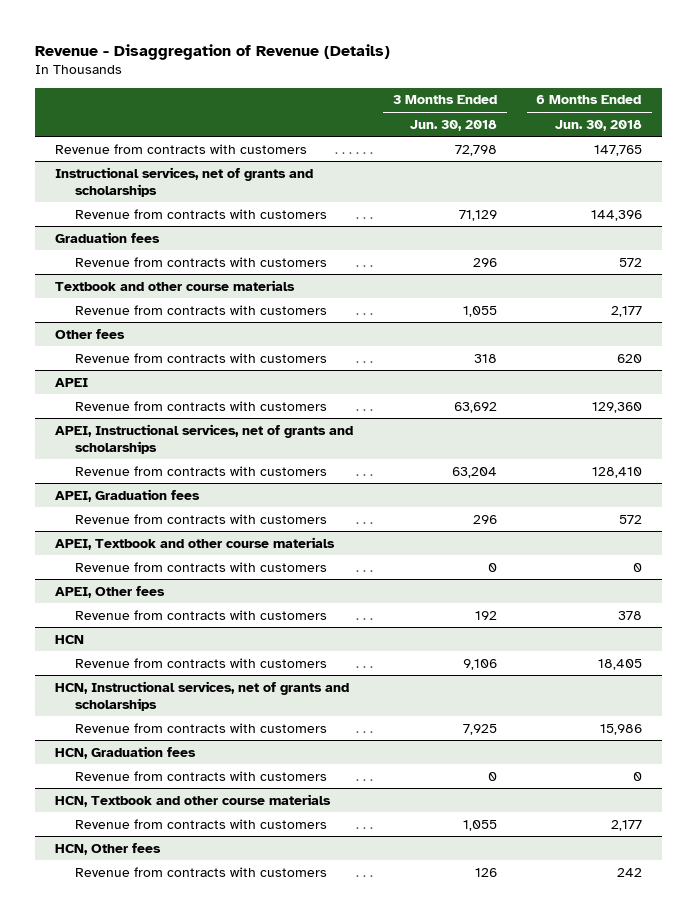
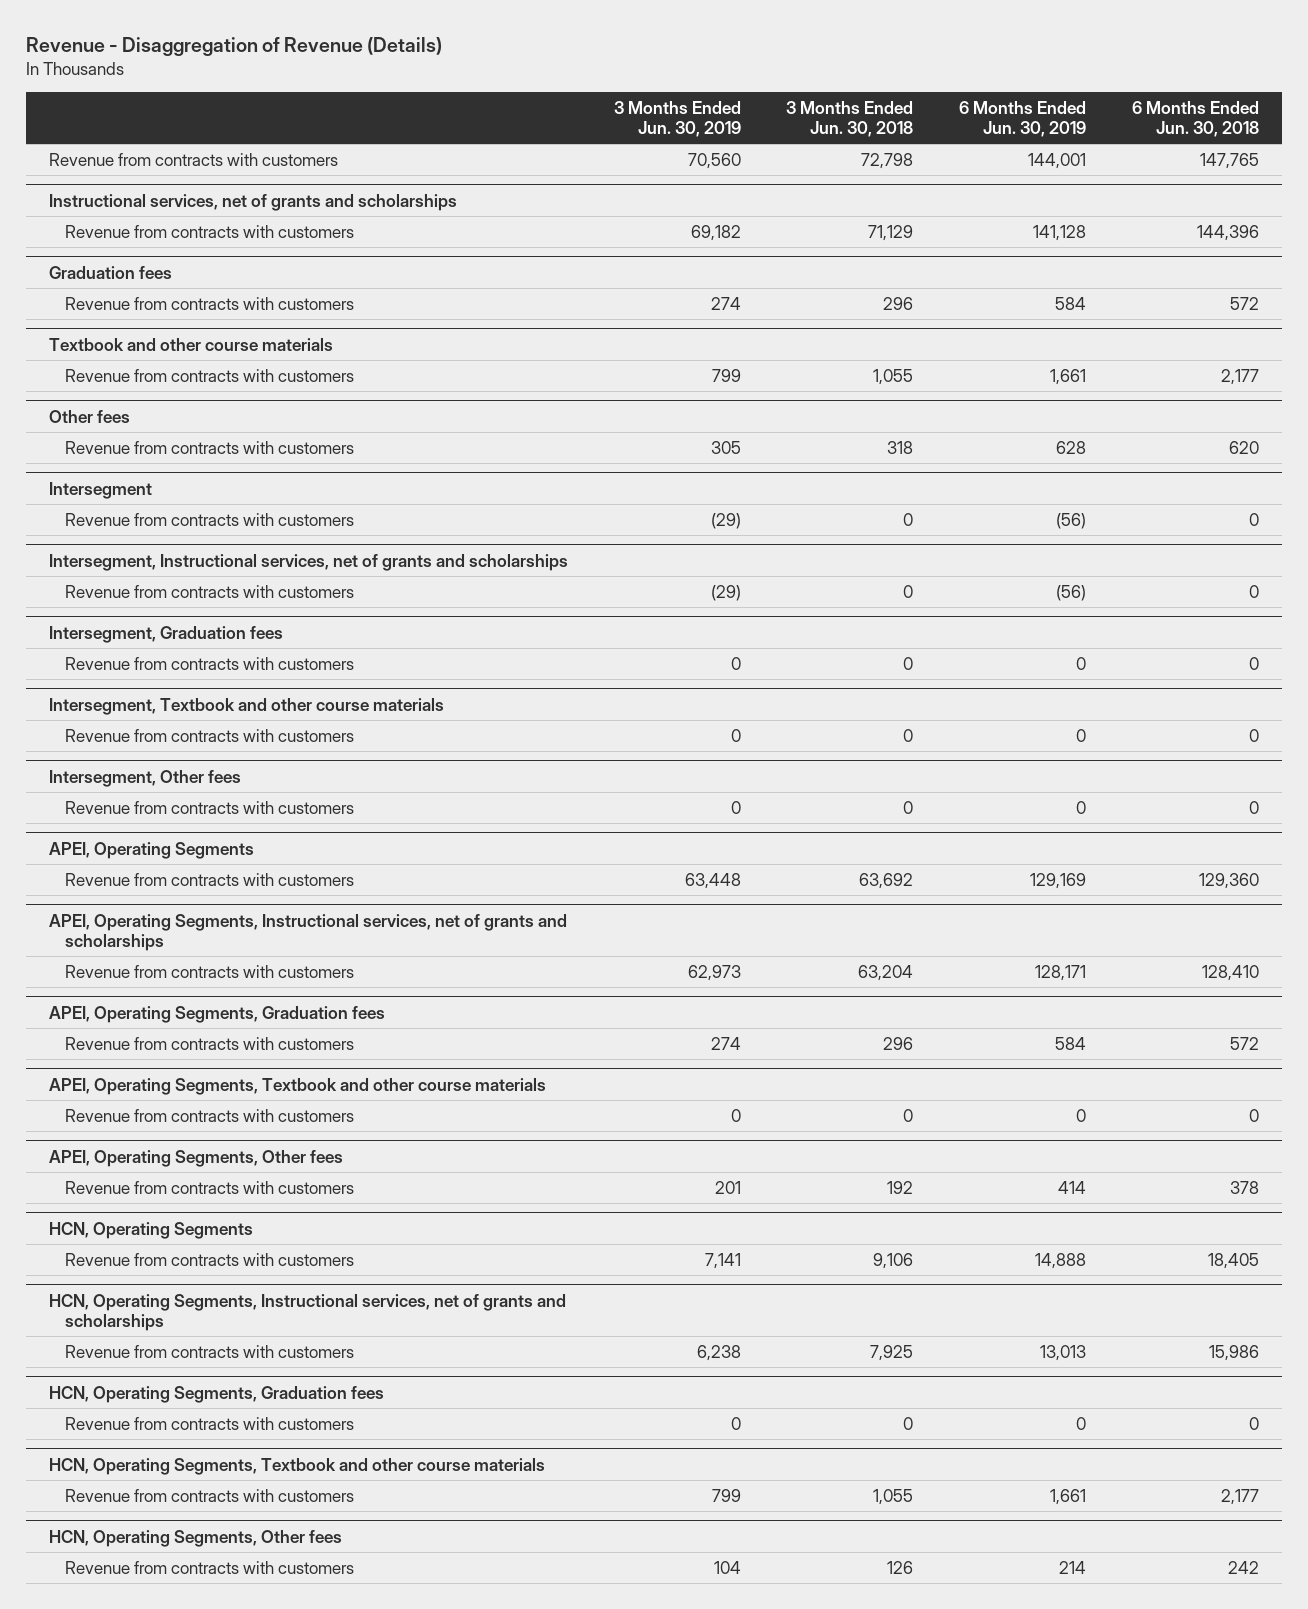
- | 3 Months Ended Jun. 30, 2018 | 6 Months Ended Jun. 30, 2018
+ | 3 Months Ended Jun. 30, 2019 | 3 Months Ended Jun. 30, 2018 | 6 Months Ended Jun. 30, 2019 | 6 Months Ended Jun. 30, 2018
- APEI
+ Intersegment
+ Revenue from contracts with customers | (29) | 0 | (56) | 0
+ Intersegment, Instructional services, net of grants and scholarships
+ Revenue from contracts with customers | (29) | 0 | (56) | 0
+ Intersegment, Graduation fees
+ Revenue from contracts with customers | 0 | 0 | 0 | 0
+ Intersegment, Textbook and other course materials
+ Revenue from contracts with customers | 0 | 0 | 0 | 0
+ Intersegment, Other fees
+ Revenue from contracts with customers | 0 | 0 | 0 | 0
+ APEI, Operating Segments
- APEI, Instructional services, net of grants and scholarships
+ APEI, Operating Segments, Instructional services, net of grants and scholarships
- APEI, Graduation fees
+ APEI, Operating Segments, Graduation fees
- APEI, Textbook and other course materials
+ APEI, Operating Segments, Textbook and other course materials
- APEI, Other fees
+ APEI, Operating Segments, Other fees
- HCN
+ HCN, Operating Segments
- HCN, Instructional services, net of grants and scholarships
+ HCN, Operating Segments, Instructional services, net of grants and scholarships
- HCN, Graduation fees
+ HCN, Operating Segments, Graduation fees
- HCN, Textbook and other course materials
+ HCN, Operating Segments, Textbook and other course materials
- HCN, Other fees
+ HCN, Operating Segments, Other fees

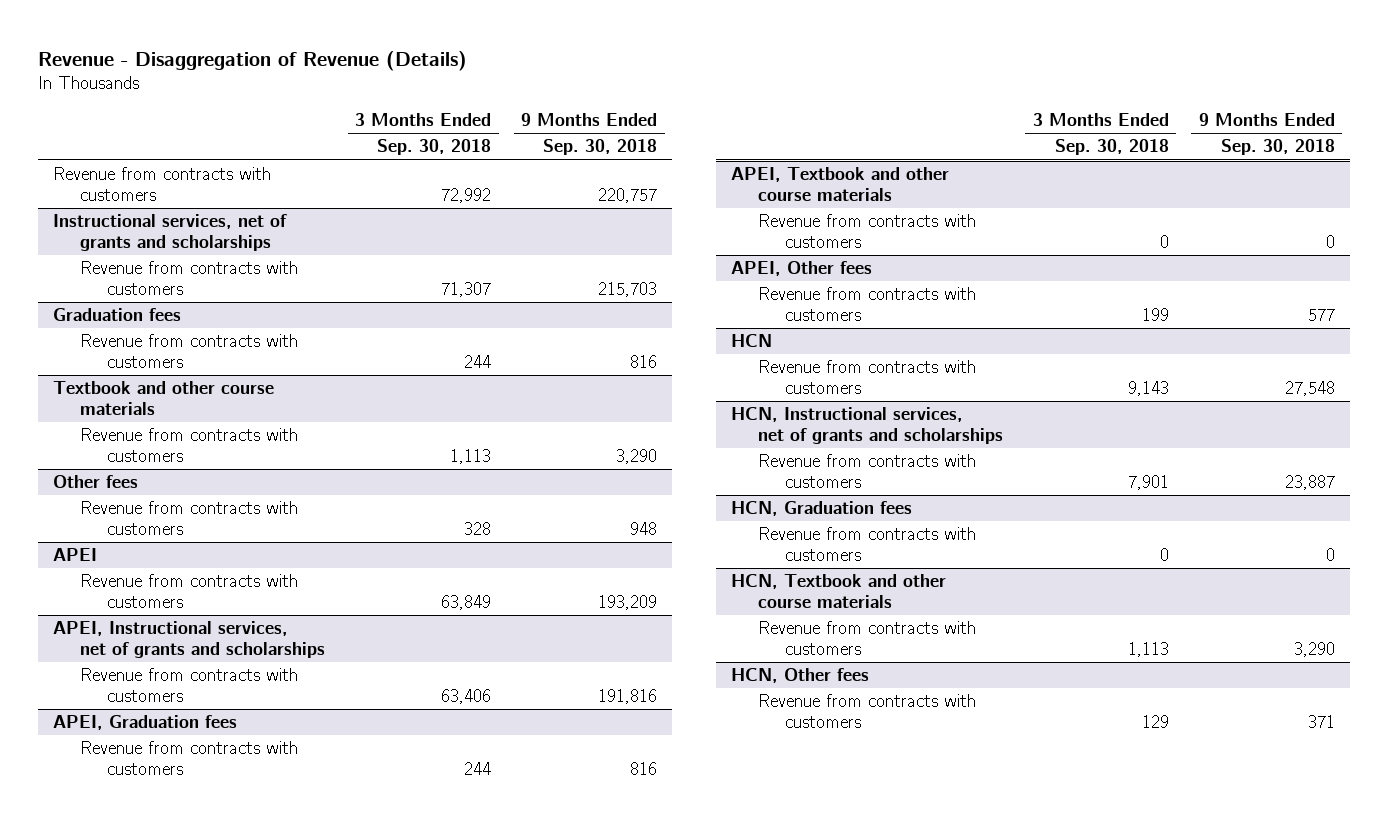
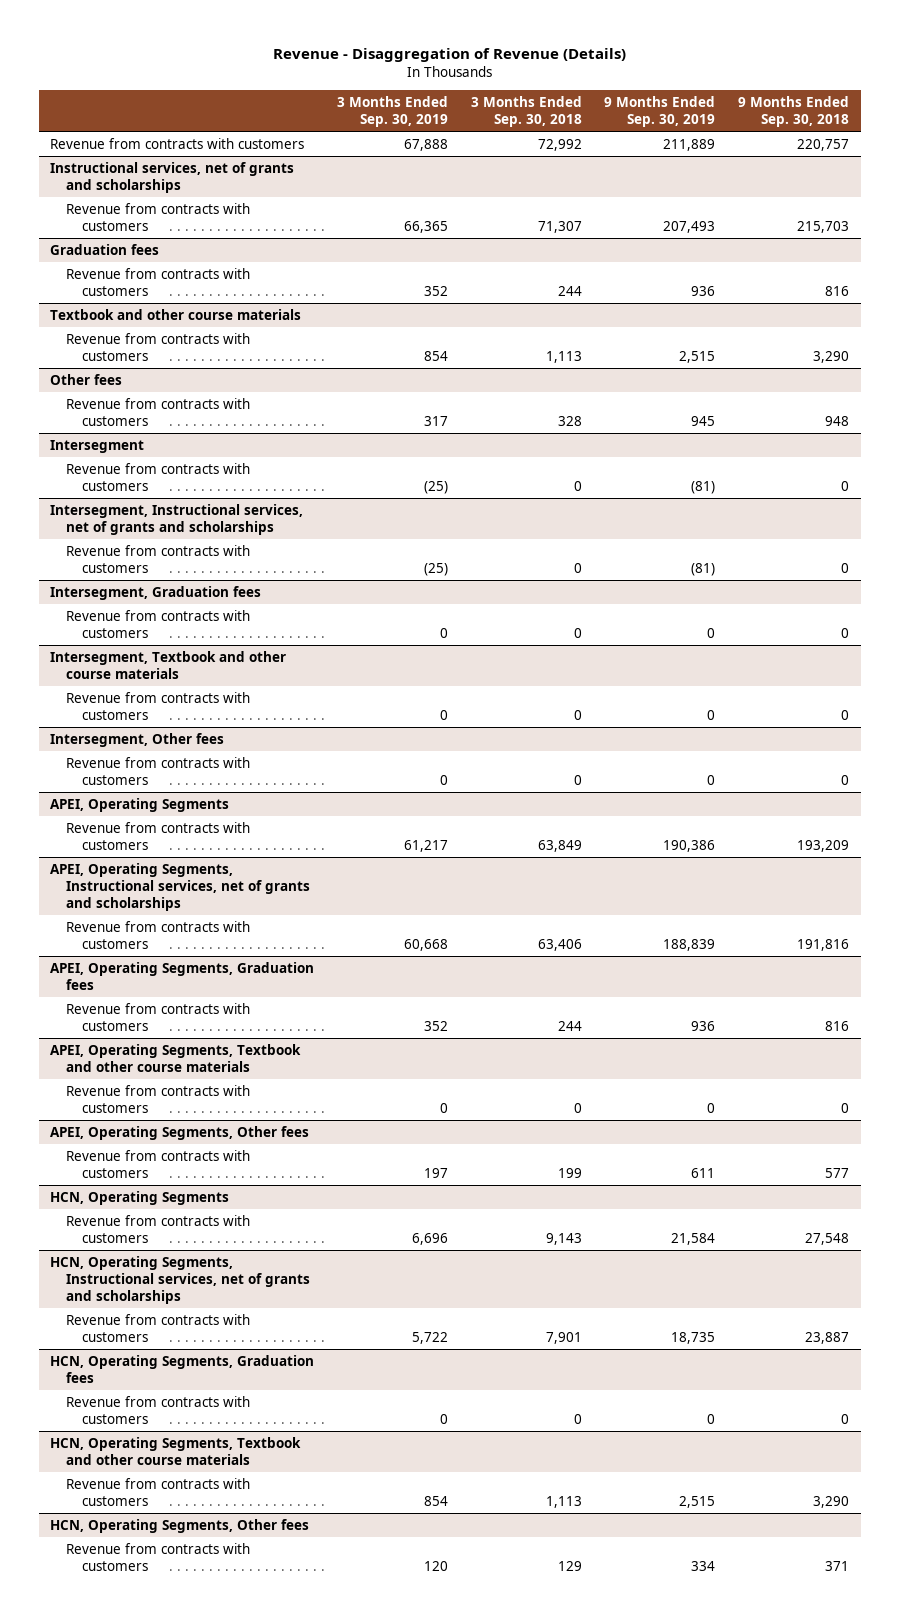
- | 3 Months Ended Sep. 30, 2018 | 9 Months Ended Sep. 30, 2018
+ | 3 Months Ended Sep. 30, 2019 | 3 Months Ended Sep. 30, 2018 | 9 Months Ended Sep. 30, 2019 | 9 Months Ended Sep. 30, 2018
- APEI
+ Intersegment
+ Revenue from contracts with customers | (25) | 0 | (81) | 0
+ Intersegment, Instructional services, net of grants and scholarships
+ Revenue from contracts with customers | (25) | 0 | (81) | 0
+ Intersegment, Graduation fees
+ Revenue from contracts with customers | 0 | 0 | 0 | 0
+ Intersegment, Textbook and other course materials
+ Revenue from contracts with customers | 0 | 0 | 0 | 0
+ Intersegment, Other fees
+ Revenue from contracts with customers | 0 | 0 | 0 | 0
+ APEI, Operating Segments
- APEI, Instructional services, net of grants and scholarships
+ APEI, Operating Segments, Instructional services, net of grants and scholarships
- APEI, Graduation fees
+ APEI, Operating Segments, Graduation fees
- APEI, Textbook and other course materials
+ APEI, Operating Segments, Textbook and other course materials
- APEI, Other fees
+ APEI, Operating Segments, Other fees
- HCN
+ HCN, Operating Segments
- HCN, Instructional services, net of grants and scholarships
+ HCN, Operating Segments, Instructional services, net of grants and scholarships
- HCN, Graduation fees
+ HCN, Operating Segments, Graduation fees
- HCN, Textbook and other course materials
+ HCN, Operating Segments, Textbook and other course materials
- HCN, Other fees
+ HCN, Operating Segments, Other fees

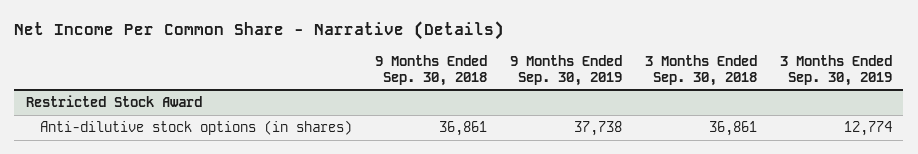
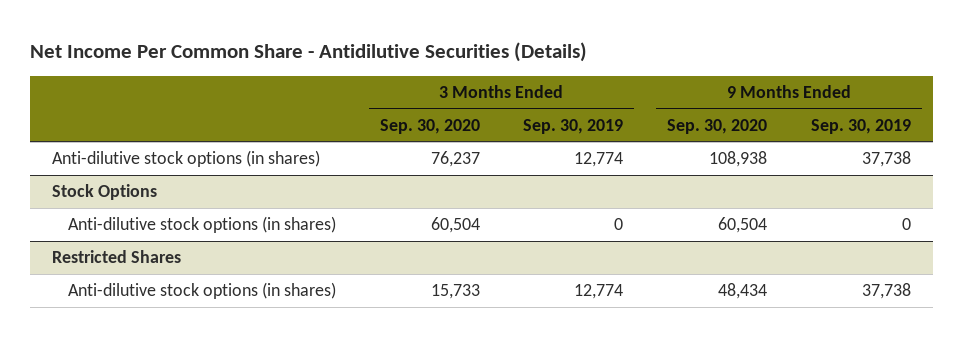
- Net Income Per Common Share - Narrative (Details)
+ Net Income Per Common Share - Antidilutive Securities (Details)
- | 9 Months Ended Sep. 30, 2018 | 9 Months Ended Sep. 30, 2019 | 3 Months Ended Sep. 30, 2018 | 3 Months Ended Sep. 30, 2019
+ | 3 Months Ended Sep. 30, 2020 | 3 Months Ended Sep. 30, 2019 | 9 Months Ended Sep. 30, 2020 | 9 Months Ended Sep. 30, 2019
- Restricted Stock Award
+ Stock Options
+ Anti-dilutive stock options (in shares) | 60,504 | 0 | 60,504 | 0
+ Restricted Shares
+ Anti-dilutive stock options (in shares) | 15,733 | 12,774 | 48,434 | 37,738

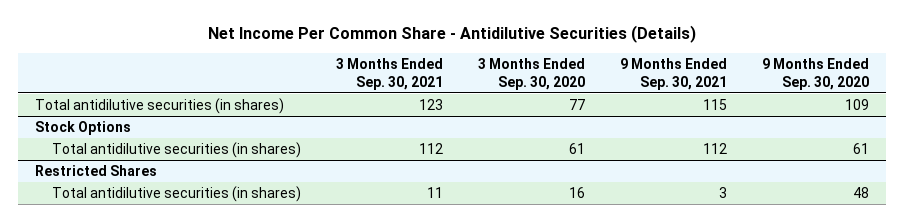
- | 3 Months Ended Sep. 30, 2020 | 3 Months Ended Sep. 30, 2019 | 9 Months Ended Sep. 30, 2020 | 9 Months Ended Sep. 30, 2019
+ | 3 Months Ended Sep. 30, 2021 | 3 Months Ended Sep. 30, 2020 | 9 Months Ended Sep. 30, 2021 | 9 Months Ended Sep. 30, 2020
- Anti-dilutive stock options (in shares) | 76,237 | 12,774 | 108,938 | 37,738
+ Total antidilutive securities (in shares) | 123 | 77 | 115 | 109
@ Stock Options
- Anti-dilutive stock options (in shares) | 60,504 | 0 | 60,504 | 0
+ Total antidilutive securities (in shares) | 112 | 61 | 112 | 61
@ Restricted Shares
- Anti-dilutive stock options (in shares) | 15,733 | 12,774 | 48,434 | 37,738
+ Total antidilutive securities (in shares) | 11 | 16 | 3 | 48

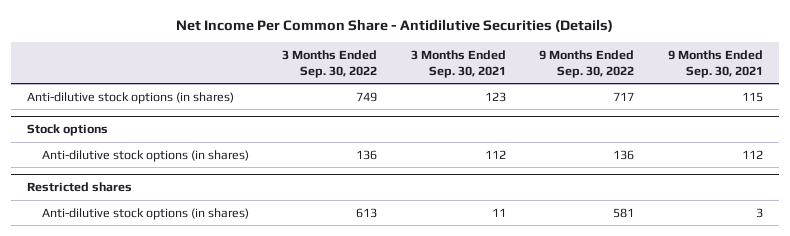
- | 3 Months Ended Sep. 30, 2021 | 3 Months Ended Sep. 30, 2020 | 9 Months Ended Sep. 30, 2021 | 9 Months Ended Sep. 30, 2020
+ | 3 Months Ended Sep. 30, 2022 | 3 Months Ended Sep. 30, 2021 | 9 Months Ended Sep. 30, 2022 | 9 Months Ended Sep. 30, 2021
- Total antidilutive securities (in shares) | 123 | 77 | 115 | 109
- Stock Options
- Total antidilutive securities (in shares) | 112 | 61 | 112 | 61
- Restricted Shares
- Total antidilutive securities (in shares) | 11 | 16 | 3 | 48
+ Anti-dilutive stock options (in shares) | 749 | 123 | 717 | 115
+ Stock options
+ Anti-dilutive stock options (in shares) | 136 | 112 | 136 | 112
+ Restricted shares
+ Anti-dilutive stock options (in shares) | 613 | 11 | 581 | 3

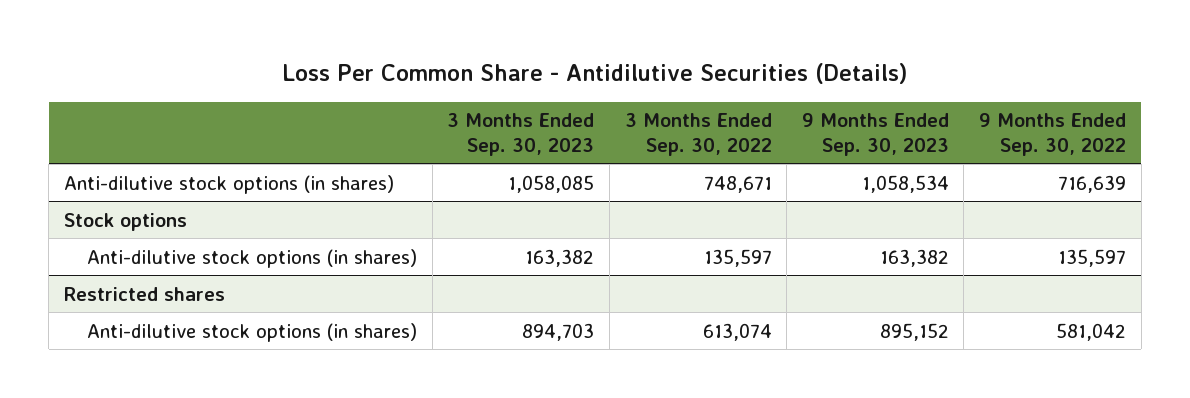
- Net Income Per Common Share - Antidilutive Securities (Details)
+ Loss Per Common Share - Antidilutive Securities (Details)
- | 3 Months Ended Sep. 30, 2022 | 3 Months Ended Sep. 30, 2021 | 9 Months Ended Sep. 30, 2022 | 9 Months Ended Sep. 30, 2021
+ | 3 Months Ended Sep. 30, 2023 | 3 Months Ended Sep. 30, 2022 | 9 Months Ended Sep. 30, 2023 | 9 Months Ended Sep. 30, 2022
- Anti-dilutive stock options (in shares) | 749 | 123 | 717 | 115
+ Anti-dilutive stock options (in shares) | 1,058,085 | 748,671 | 1,058,534 | 716,639
@ Stock options
- Anti-dilutive stock options (in shares) | 136 | 112 | 136 | 112
+ Anti-dilutive stock options (in shares) | 163,382 | 135,597 | 163,382 | 135,597
@ Restricted shares
- Anti-dilutive stock options (in shares) | 613 | 11 | 581 | 3
+ Anti-dilutive stock options (in shares) | 894,703 | 613,074 | 895,152 | 581,042

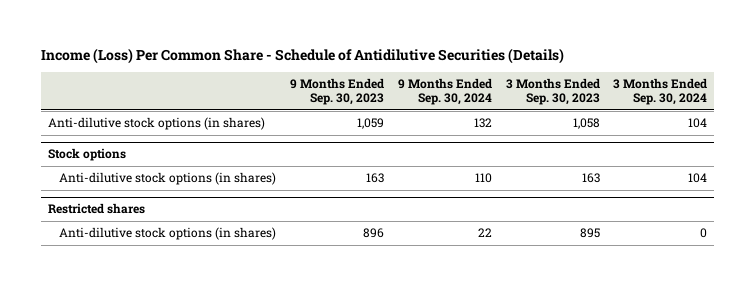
- Loss Per Common Share - Antidilutive Securities (Details)
+ Income (Loss) Per Common Share - Schedule of Antidilutive Securities (Details)
- | 3 Months Ended Sep. 30, 2023 | 3 Months Ended Sep. 30, 2022 | 9 Months Ended Sep. 30, 2023 | 9 Months Ended Sep. 30, 2022
+ | 9 Months Ended Sep. 30, 2023 | 9 Months Ended Sep. 30, 2024 | 3 Months Ended Sep. 30, 2023 | 3 Months Ended Sep. 30, 2024
- Anti-dilutive stock options (in shares) | 1,058,085 | 748,671 | 1,058,534 | 716,639
+ Anti-dilutive stock options (in shares) | 1,059 | 132 | 1,058 | 104
@ Stock options
- Anti-dilutive stock options (in shares) | 163,382 | 135,597 | 163,382 | 135,597
+ Anti-dilutive stock options (in shares) | 163 | 110 | 163 | 104
@ Restricted shares
- Anti-dilutive stock options (in shares) | 894,703 | 613,074 | 895,152 | 581,042
+ Anti-dilutive stock options (in shares) | 896 | 22 | 895 | 0

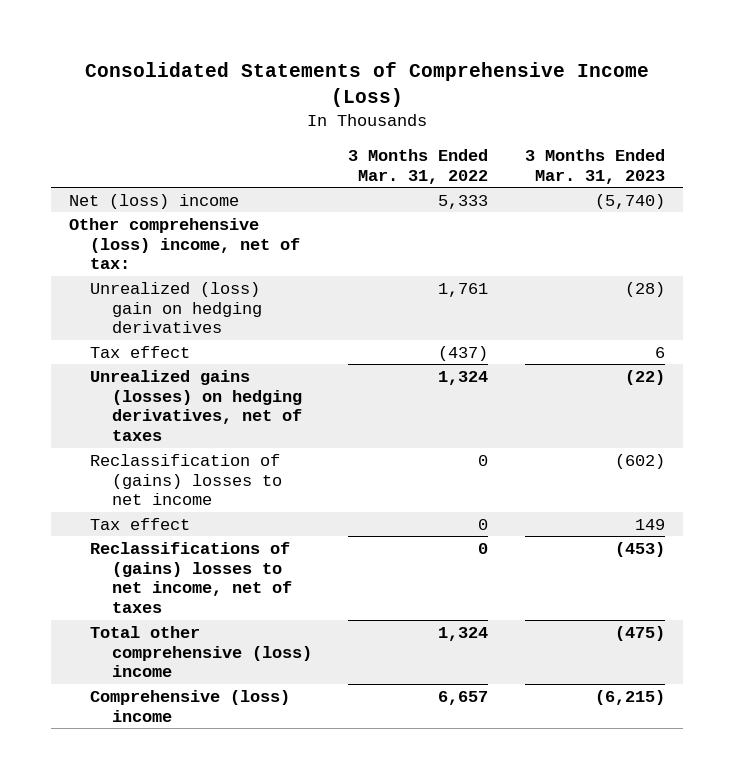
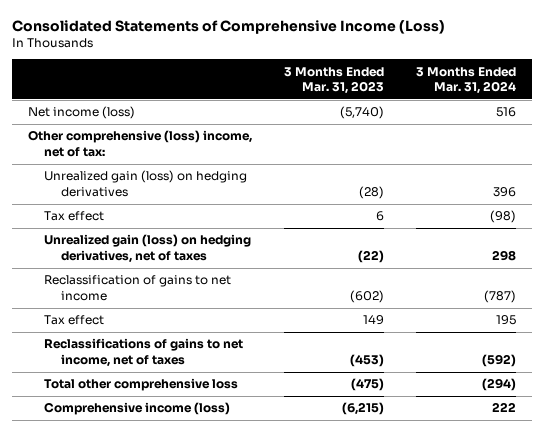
- | 3 Months Ended Mar. 31, 2022 | 3 Months Ended Mar. 31, 2023
+ | 3 Months Ended Mar. 31, 2023 | 3 Months Ended Mar. 31, 2024
- Net (loss) income | 5,333 | (5,740)
+ Net income (loss) | (5,740) | 516
- Unrealized (loss) gain on hedging derivatives | 1,761 | (28)
+ Unrealized gain (loss) on hedging derivatives | (28) | 396
- Unrealized gains (losses) on hedging derivatives, net of taxes | 1,324 | (22)
- Reclassification of (gains) losses to net income | 0 | (602)
+ Unrealized gain (loss) on hedging derivatives, net of taxes | (22) | 298
+ Reclassification of gains to net income | (602) | (787)
- Reclassifications of (gains) losses to net income, net of taxes | 0 | (453)
- Total other comprehensive (loss) income | 1,324 | (475)
- Comprehensive (loss) income | 6,657 | (6,215)
+ Reclassifications of gains to net income, net of taxes | (453) | (592)
+ Total other comprehensive loss | (475) | (294)
+ Comprehensive income (loss) | (6,215) | 222

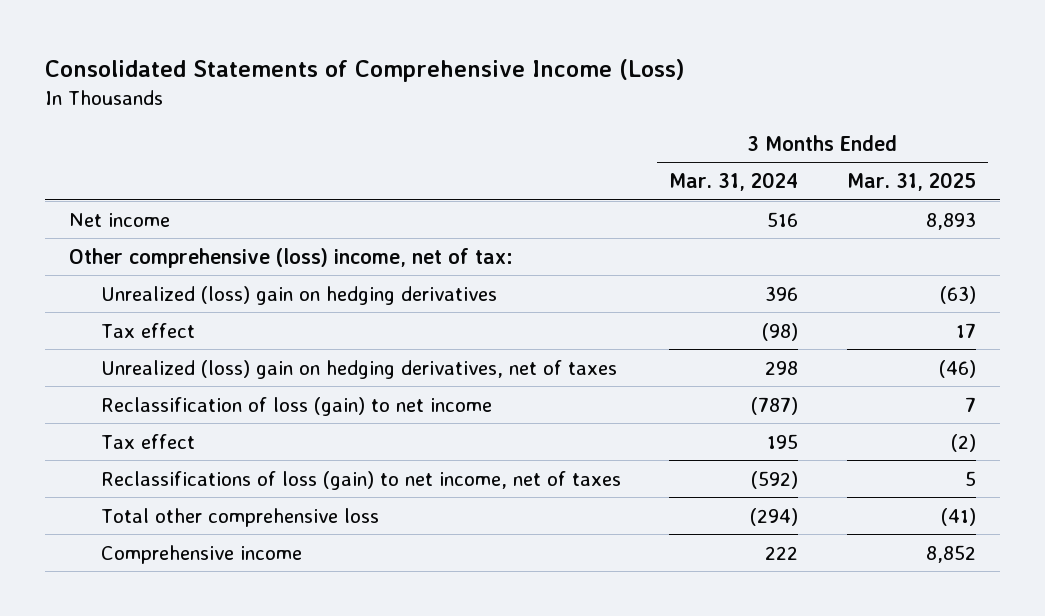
- | 3 Months Ended Mar. 31, 2023 | 3 Months Ended Mar. 31, 2024
+ | 3 Months Ended Mar. 31, 2024 | 3 Months Ended Mar. 31, 2025
- Net income (loss) | (5,740) | 516
+ Net income | 516 | 8,893
- Unrealized gain (loss) on hedging derivatives | (28) | 396
+ Unrealized (loss) gain on hedging derivatives | 396 | (63)
- Unrealized gain (loss) on hedging derivatives, net of taxes | (22) | 298
- Reclassification of gains to net income | (602) | (787)
+ Unrealized (loss) gain on hedging derivatives, net of taxes | 298 | (46)
+ Reclassification of loss (gain) to net income | (787) | 7
- Reclassifications of gains to net income, net of taxes | (453) | (592)
+ Reclassifications of loss (gain) to net income, net of taxes | (592) | 5
- Comprehensive income (loss) | (6,215) | 222
+ Comprehensive income | 222 | 8,852

